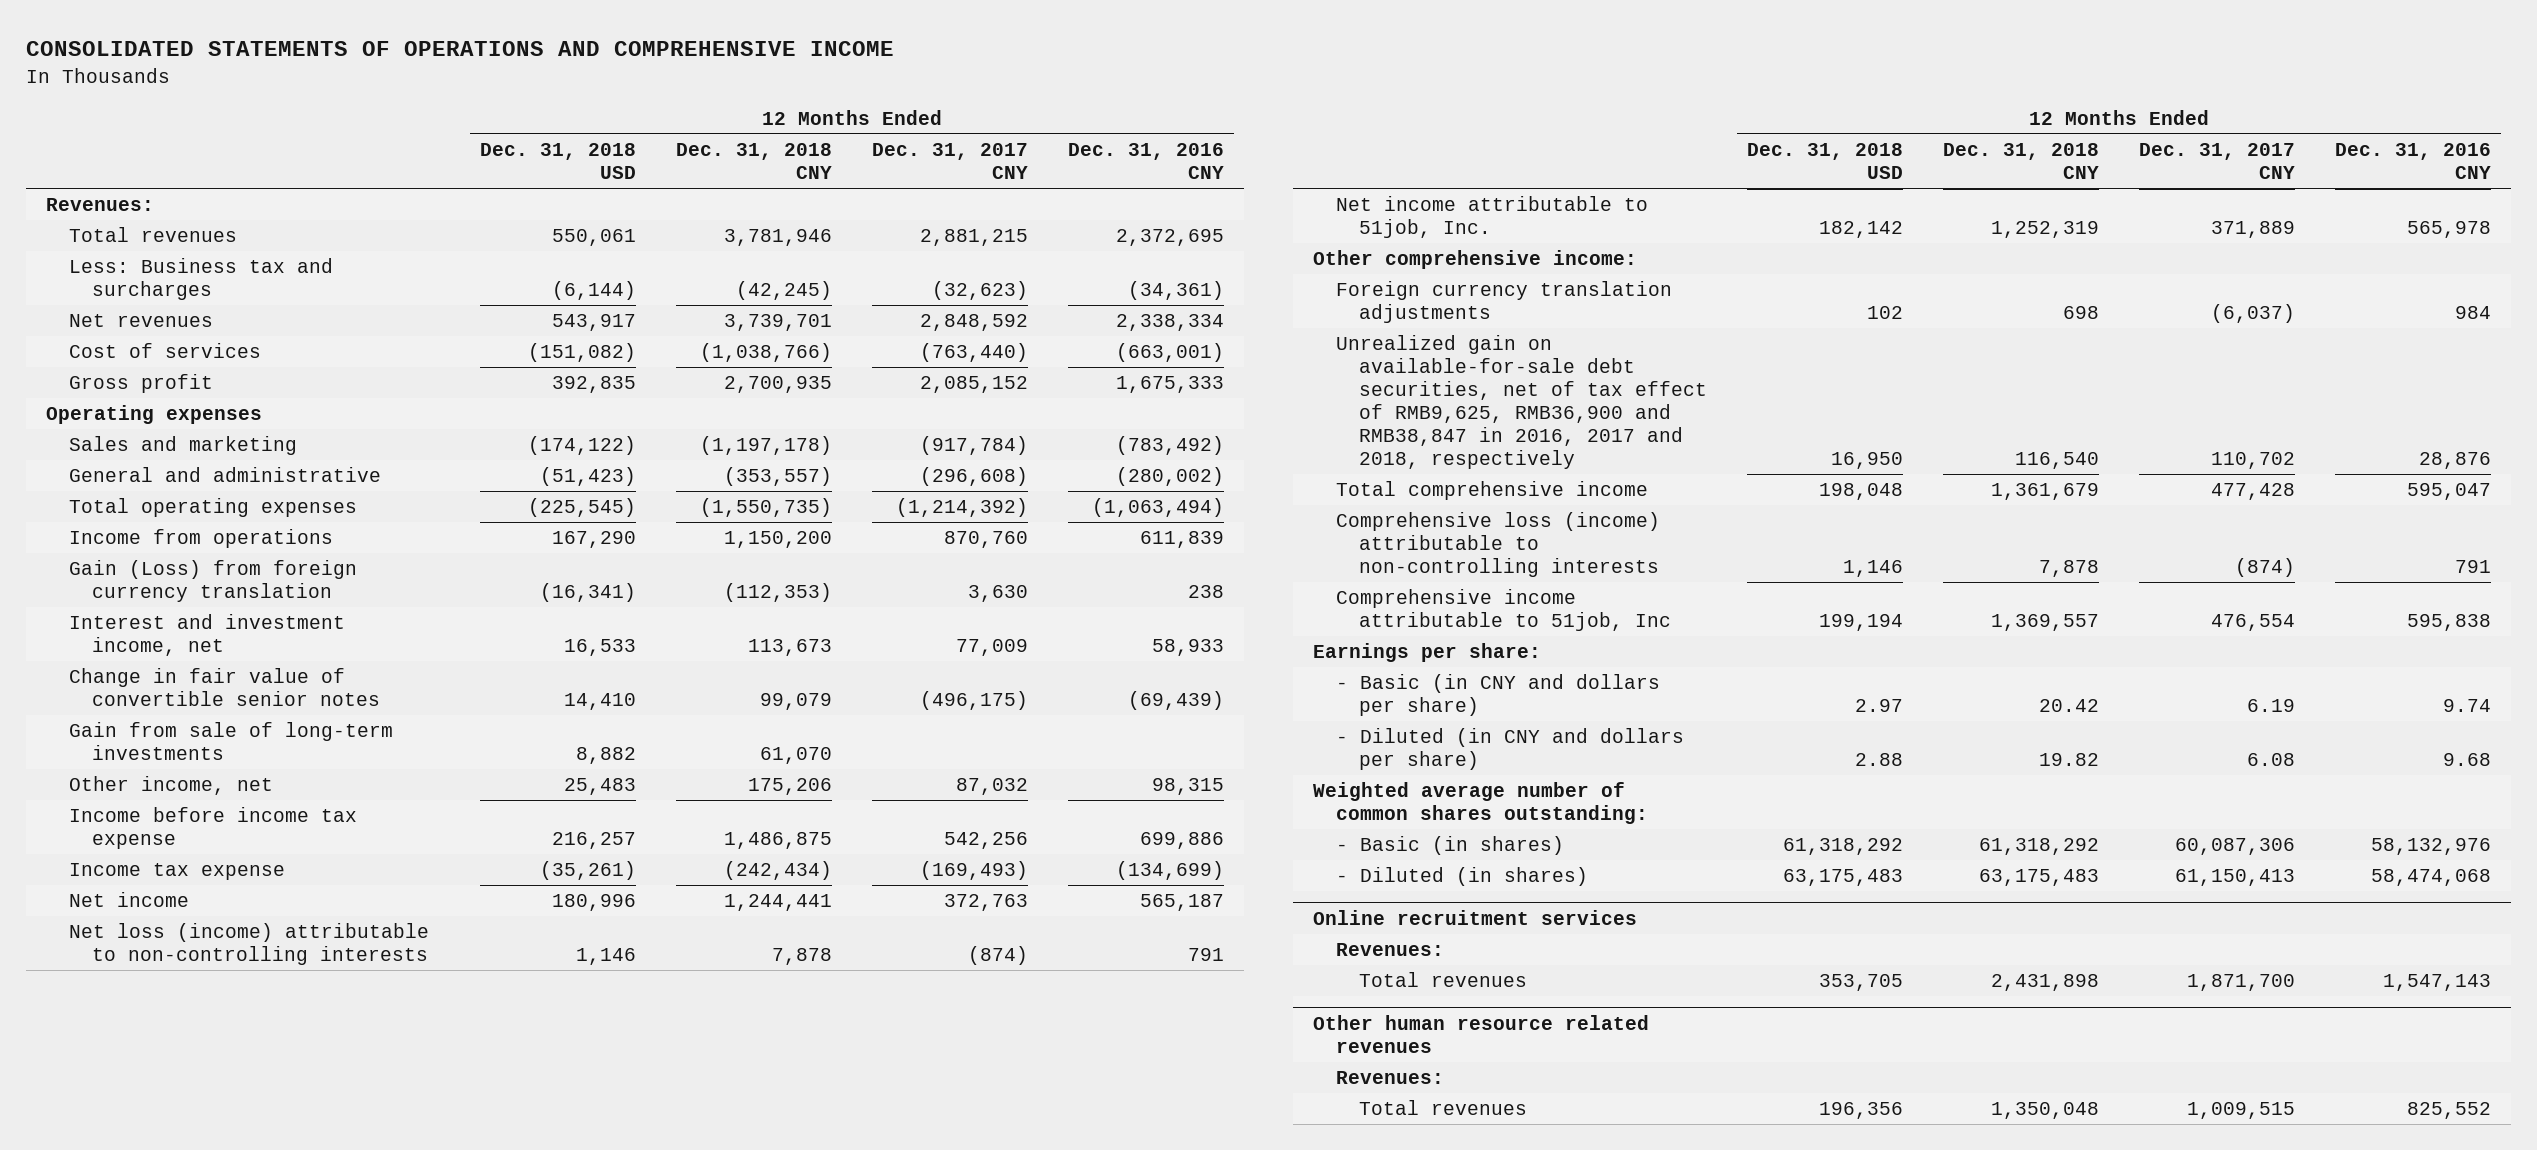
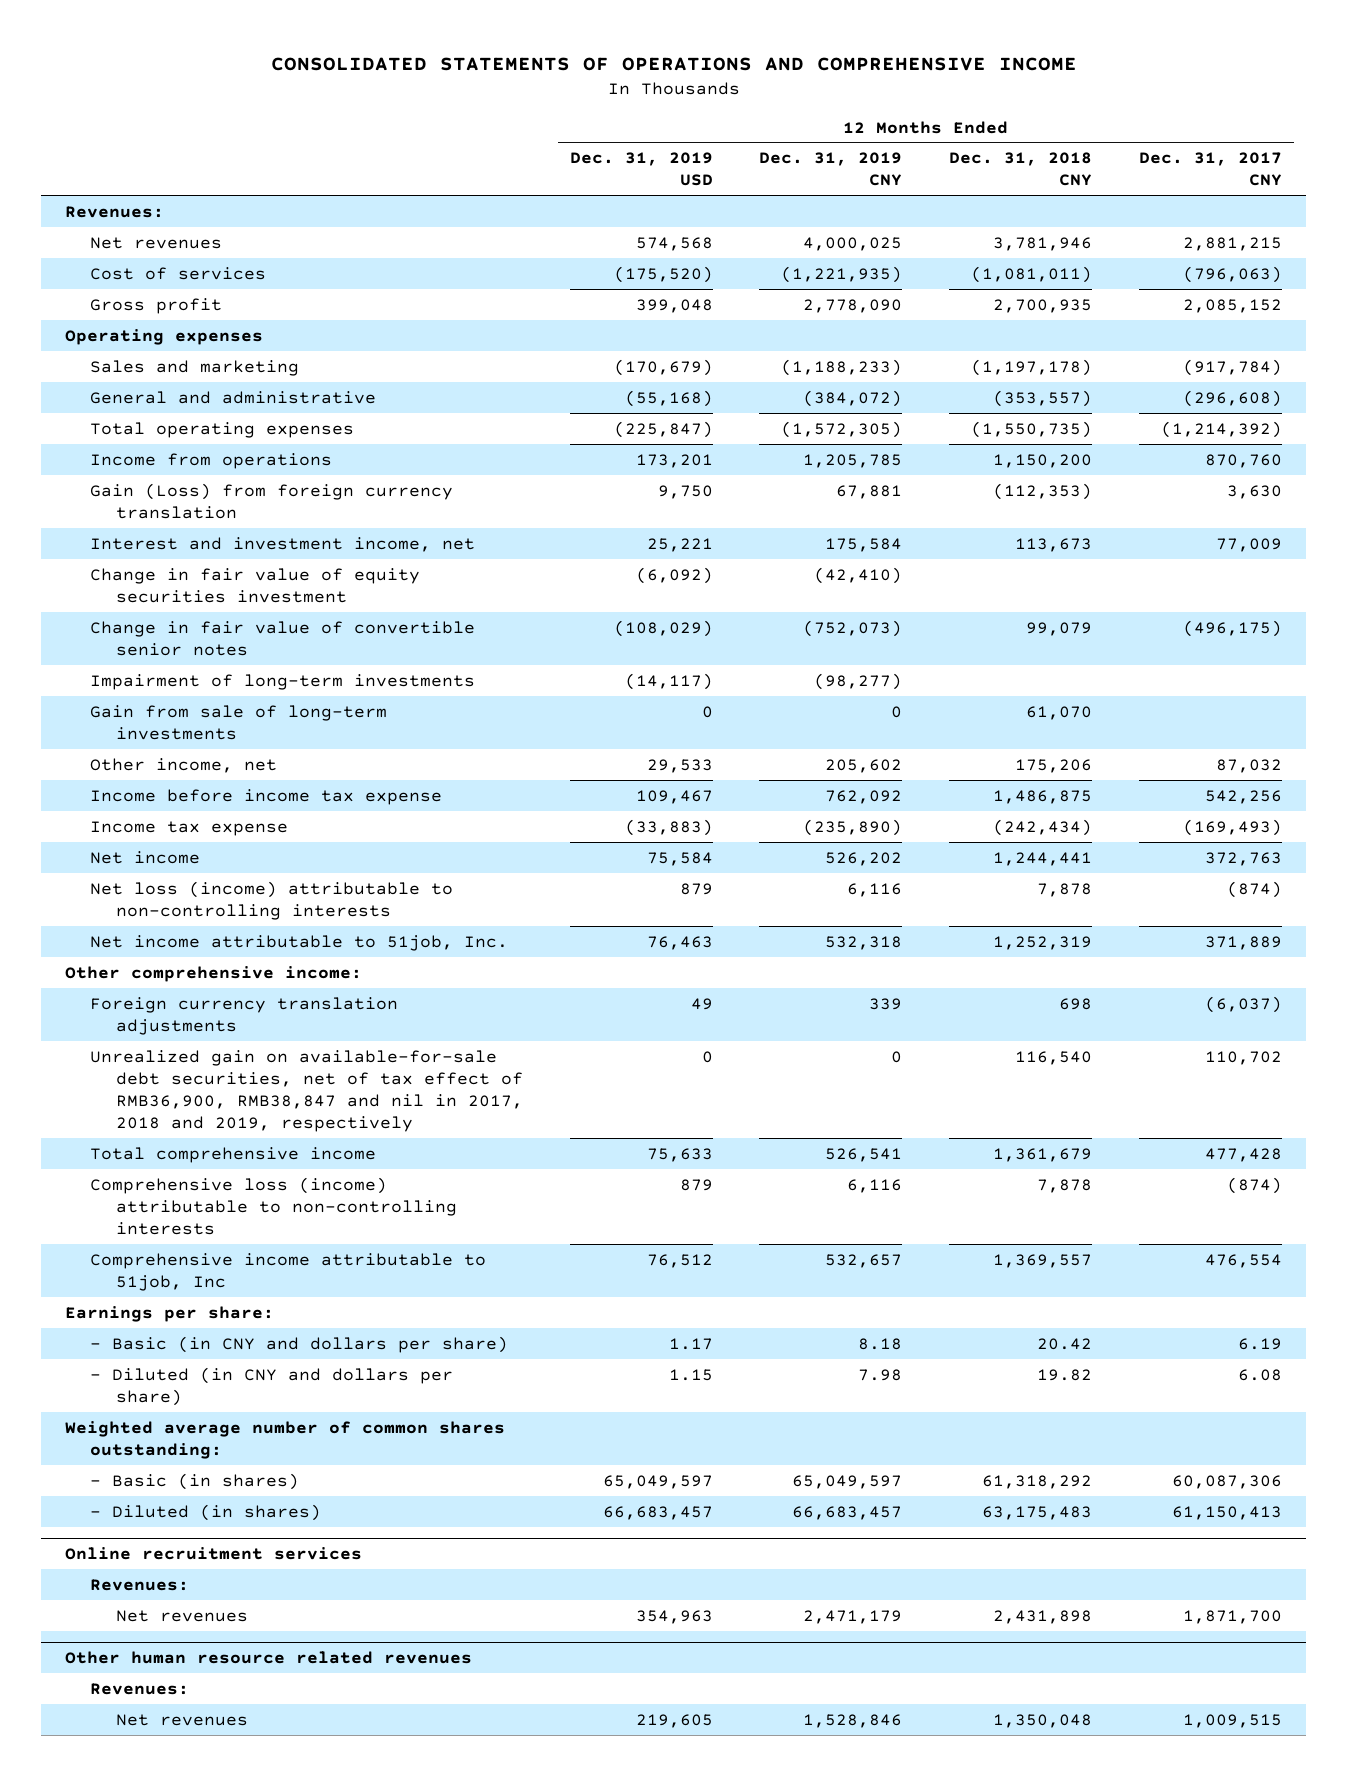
- | 12 Months Ended Dec. 31, 2018 USD | 12 Months Ended Dec. 31, 2018 CNY | 12 Months Ended Dec. 31, 2017 CNY | 12 Months Ended Dec. 31, 2016 CNY
+ | 12 Months Ended Dec. 31, 2019 USD | 12 Months Ended Dec. 31, 2019 CNY | 12 Months Ended Dec. 31, 2018 CNY | 12 Months Ended Dec. 31, 2017 CNY
- Total revenues | 550,061 | 3,781,946 | 2,881,215 | 2,372,695
- Less: Business tax and surcharges | (6,144) | (42,245) | (32,623) | (34,361)
- Net revenues | 543,917 | 3,739,701 | 2,848,592 | 2,338,334
- Cost of services | (151,082) | (1,038,766) | (763,440) | (663,001)
+ Net revenues | 574,568 | 4,000,025 | 3,781,946 | 2,881,215
+ Cost of services | (175,520) | (1,221,935) | (1,081,011) | (796,063)
+ Change in fair value of equity securities investment | (6,092) | (42,410) | |
+ Impairment of long-term investments | (14,117) | (98,277) | |
- Unrealized gain on available-for-sale debt securities, net of tax effect of RMB9,625, RMB36,900 and RMB38,847 in 2016, 2017 and 2018, respectively | 16,950 | 116,540 | 110,702 | 28,876
+ Unrealized gain on available-for-sale debt securities, net of tax effect of RMB36,900, RMB38,847 and nil in 2017, 2018 and 2019, respectively | 0 | 0 | 116,540 | 110,702
@ Online recruitment services
- Total revenues | 353,705 | 2,431,898 | 1,871,700 | 1,547,143
+ Net revenues | 354,963 | 2,471,179 | 2,431,898 | 1,871,700
@ Other human resource related revenues
- Total revenues | 196,356 | 1,350,048 | 1,009,515 | 825,552
+ Net revenues | 219,605 | 1,528,846 | 1,350,048 | 1,009,515

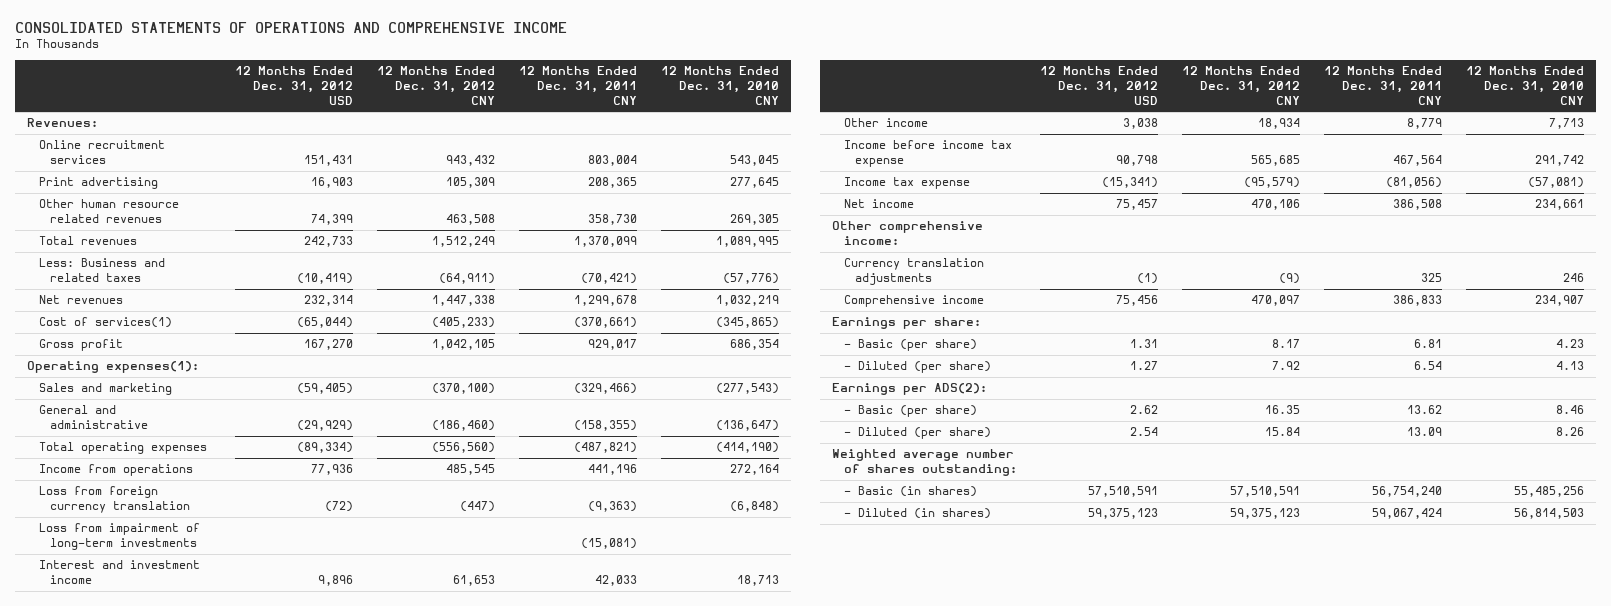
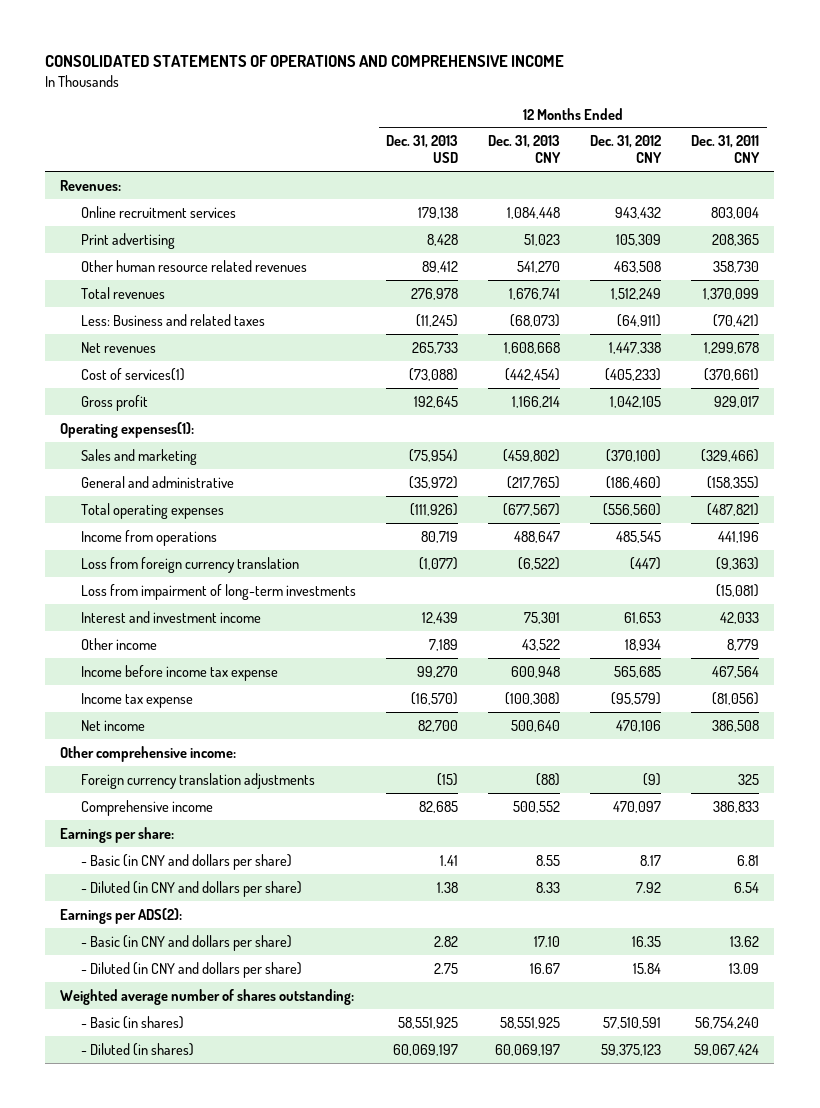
- | 12 Months Ended Dec. 31, 2012 USD | 12 Months Ended Dec. 31, 2012 CNY | 12 Months Ended Dec. 31, 2011 CNY | 12 Months Ended Dec. 31, 2010 CNY
+ | 12 Months Ended Dec. 31, 2013 USD | 12 Months Ended Dec. 31, 2013 CNY | 12 Months Ended Dec. 31, 2012 CNY | 12 Months Ended Dec. 31, 2011 CNY
- Currency translation adjustments | (1) | (9) | 325 | 246
+ Foreign currency translation adjustments | (15) | (88) | (9) | 325
- - Basic (per share) | 1.31 | 8.17 | 6.81 | 4.23
- - Diluted (per share) | 1.27 | 7.92 | 6.54 | 4.13
+ - Basic (in CNY and dollars per share) | 1.41 | 8.55 | 8.17 | 6.81
+ - Diluted (in CNY and dollars per share) | 1.38 | 8.33 | 7.92 | 6.54
- - Basic (per share) | 2.62 | 16.35 | 13.62 | 8.46
- - Diluted (per share) | 2.54 | 15.84 | 13.09 | 8.26
+ - Basic (in CNY and dollars per share) | 2.82 | 17.10 | 16.35 | 13.62
+ - Diluted (in CNY and dollars per share) | 2.75 | 16.67 | 15.84 | 13.09

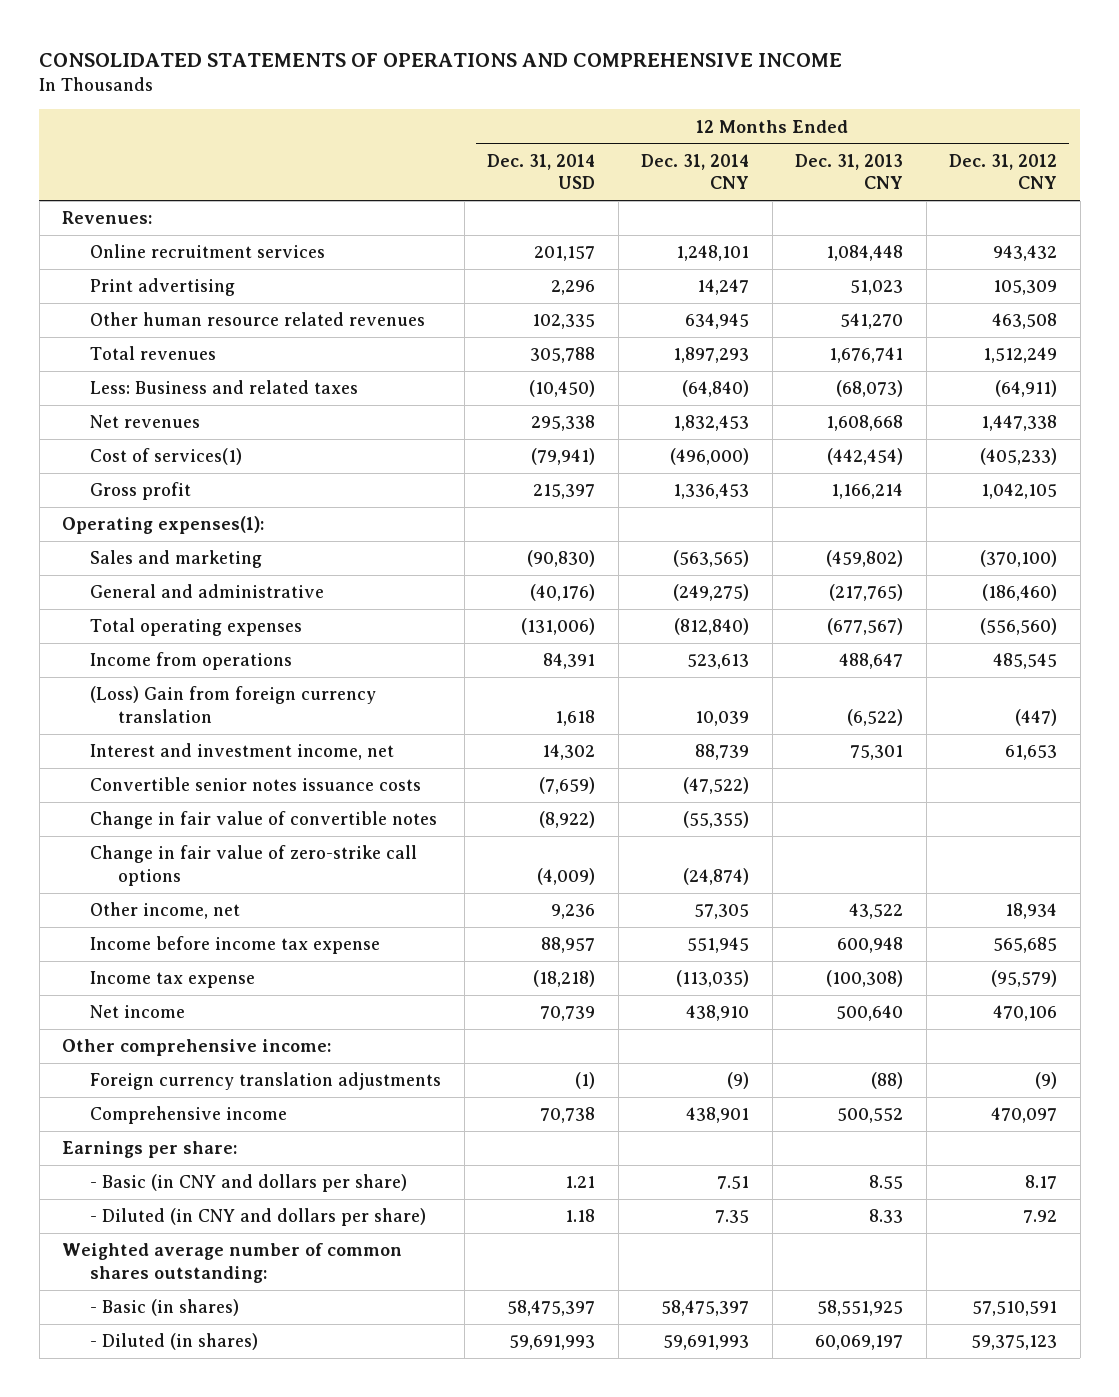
- | 12 Months Ended Dec. 31, 2013 USD | 12 Months Ended Dec. 31, 2013 CNY | 12 Months Ended Dec. 31, 2012 CNY | 12 Months Ended Dec. 31, 2011 CNY
+ | 12 Months Ended Dec. 31, 2014 USD | 12 Months Ended Dec. 31, 2014 CNY | 12 Months Ended Dec. 31, 2013 CNY | 12 Months Ended Dec. 31, 2012 CNY
- Loss from foreign currency translation | (1,077) | (6,522) | (447) | (9,363)
- Loss from impairment of long-term investments | | | | (15,081)
- Interest and investment income | 12,439 | 75,301 | 61,653 | 42,033
- Other income | 7,189 | 43,522 | 18,934 | 8,779
+ (Loss) Gain from foreign currency translation | 1,618 | 10,039 | (6,522) | (447)
+ Interest and investment income, net | 14,302 | 88,739 | 75,301 | 61,653
+ Convertible senior notes issuance costs | (7,659) | (47,522) | |
+ Change in fair value of convertible notes | (8,922) | (55,355) | |
+ Change in fair value of zero-strike call options | (4,009) | (24,874) | |
+ Other income, net | 9,236 | 57,305 | 43,522 | 18,934
- Earnings per ADS(2):
- - Basic (in CNY and dollars per share) | 2.82 | 17.10 | 16.35 | 13.62
- - Diluted (in CNY and dollars per share) | 2.75 | 16.67 | 15.84 | 13.09
- Weighted average number of shares outstanding:
+ Weighted average number of common shares outstanding:

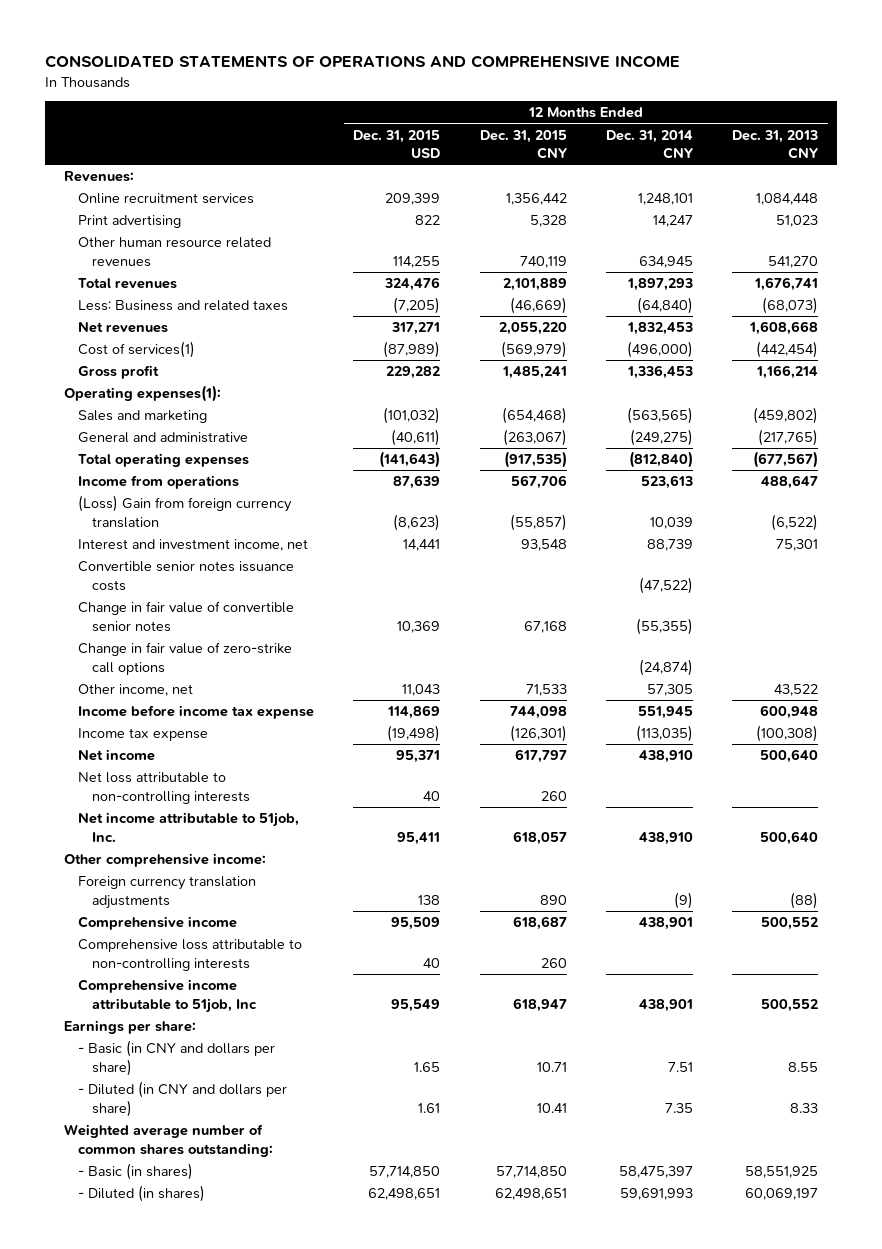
- | 12 Months Ended Dec. 31, 2014 USD | 12 Months Ended Dec. 31, 2014 CNY | 12 Months Ended Dec. 31, 2013 CNY | 12 Months Ended Dec. 31, 2012 CNY
+ | 12 Months Ended Dec. 31, 2015 USD | 12 Months Ended Dec. 31, 2015 CNY | 12 Months Ended Dec. 31, 2014 CNY | 12 Months Ended Dec. 31, 2013 CNY
- Change in fair value of convertible notes | (8,922) | (55,355) | |
+ Change in fair value of convertible senior notes | 10,369 | 67,168 | (55,355) |
+ Net loss attributable to non-controlling interests | 40 | 260 | |
+ Net income attributable to 51job, Inc. | 95,411 | 618,057 | 438,910 | 500,640
+ Comprehensive loss attributable to non-controlling interests | 40 | 260 | |
+ Comprehensive income attributable to 51job, Inc | 95,549 | 618,947 | 438,901 | 500,552

